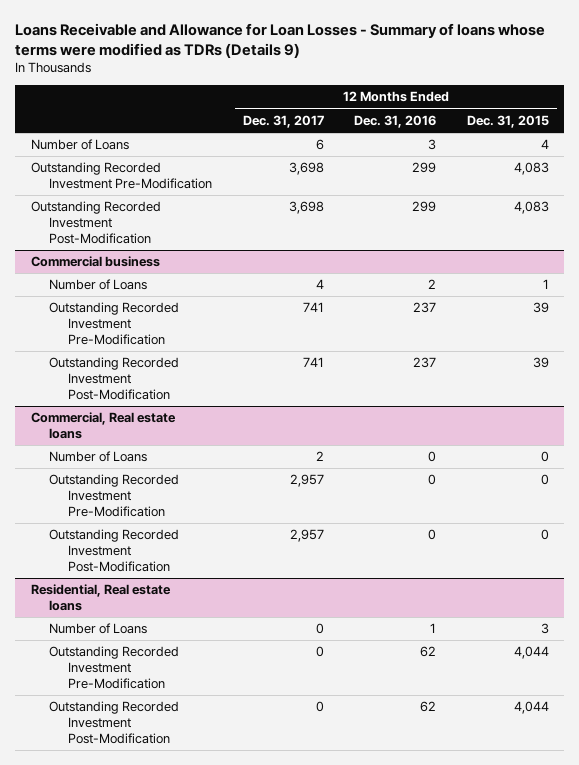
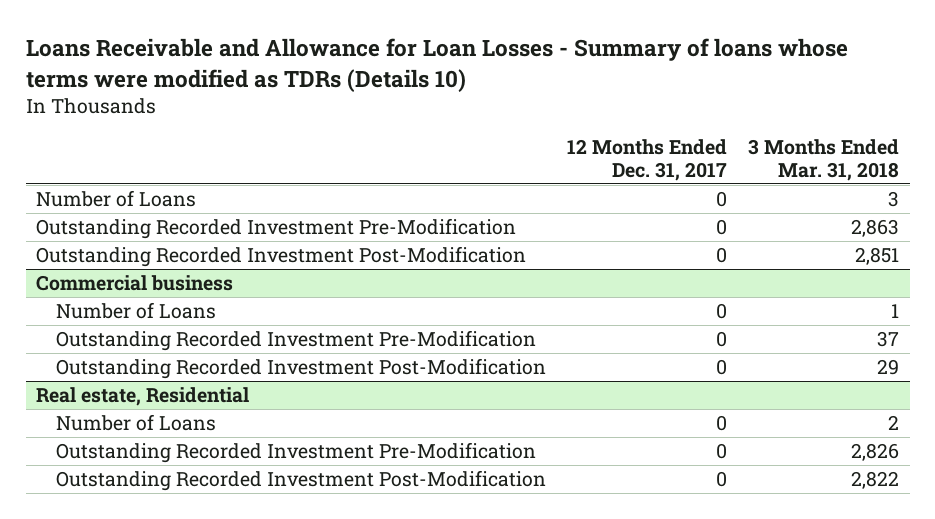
- Loans Receivable and Allowance for Loan Losses - Summary of loans whose terms were modified as TDRs (Details 9)
+ Loans Receivable and Allowance for Loan Losses - Summary of loans whose terms were modified as TDRs (Details 10)
- | 12 Months Ended Dec. 31, 2017 | 12 Months Ended Dec. 31, 2016 | 12 Months Ended Dec. 31, 2015
+ | 12 Months Ended Dec. 31, 2017 | 3 Months Ended Mar. 31, 2018
- Number of Loans | 6 | 3 | 4
- Outstanding Recorded Investment Pre-Modification | 3,698 | 299 | 4,083
- Outstanding Recorded Investment Post-Modification | 3,698 | 299 | 4,083
+ Number of Loans | 0 | 3
+ Outstanding Recorded Investment Pre-Modification | 0 | 2,863
+ Outstanding Recorded Investment Post-Modification | 0 | 2,851
@ Commercial business
- Number of Loans | 4 | 2 | 1
- Outstanding Recorded Investment Pre-Modification | 741 | 237 | 39
- Outstanding Recorded Investment Post-Modification | 741 | 237 | 39
- Commercial, Real estate loans
- Number of Loans | 2 | 0 | 0
- Outstanding Recorded Investment Pre-Modification | 2,957 | 0 | 0
- Outstanding Recorded Investment Post-Modification | 2,957 | 0 | 0
- Residential, Real estate loans
+ Real estate, Residential
+ Number of Loans | 0 | 2
+ Outstanding Recorded Investment Pre-Modification | 0 | 2,826
+ Outstanding Recorded Investment Post-Modification | 0 | 2,822

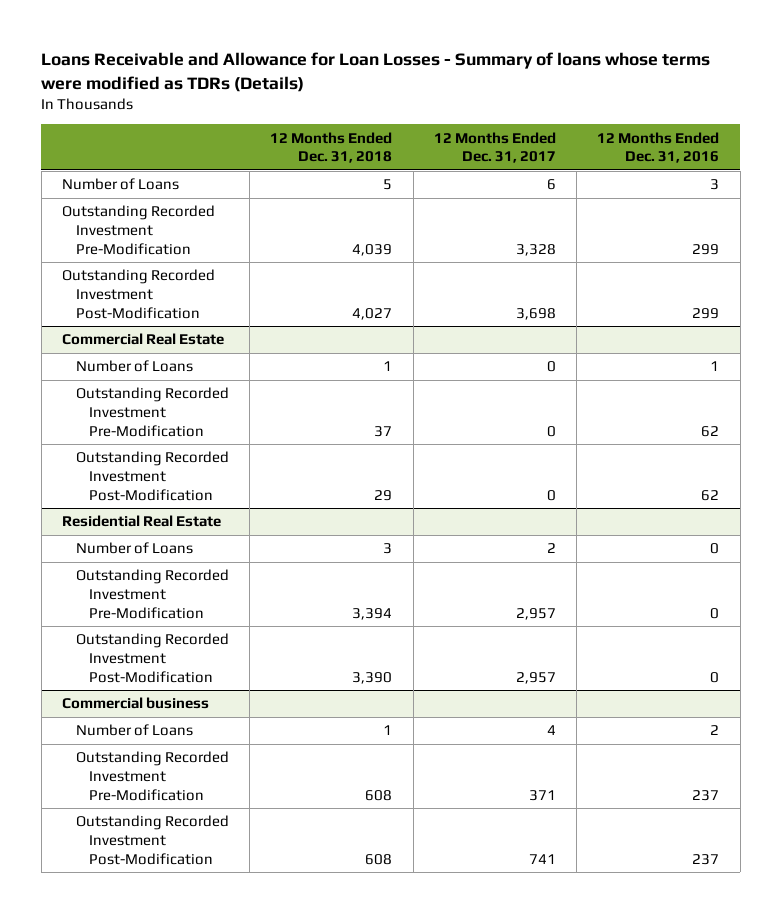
- Loans Receivable and Allowance for Loan Losses - Summary of loans whose terms were modified as TDRs (Details 10)
+ Loans Receivable and Allowance for Loan Losses - Summary of loans whose terms were modified as TDRs (Details)
- | 12 Months Ended Dec. 31, 2017 | 3 Months Ended Mar. 31, 2018
+ | 12 Months Ended Dec. 31, 2018 | 12 Months Ended Dec. 31, 2017 | 12 Months Ended Dec. 31, 2016
+ Number of Loans | 5 | 6 | 3
+ Outstanding Recorded Investment Pre-Modification | 4,039 | 3,328 | 299
+ Outstanding Recorded Investment Post-Modification | 4,027 | 3,698 | 299
+ Commercial Real Estate
+ Residential Real Estate
+ Number of Loans | 3 | 2 | 0
+ Outstanding Recorded Investment Pre-Modification | 3,394 | 2,957 | 0
+ Outstanding Recorded Investment Post-Modification | 3,390 | 2,957 | 0
@ Commercial business
- Number of Loans | 0 | 1
- Outstanding Recorded Investment Pre-Modification | 0 | 37
- Outstanding Recorded Investment Post-Modification | 0 | 29
- Real estate, Residential
- Number of Loans | 0 | 2
- Outstanding Recorded Investment Pre-Modification | 0 | 2,826
- Outstanding Recorded Investment Post-Modification | 0 | 2,822
@ Commercial business
+ Number of Loans | 1 | 4 | 2
+ Outstanding Recorded Investment Pre-Modification | 608 | 371 | 237
+ Outstanding Recorded Investment Post-Modification | 608 | 741 | 237

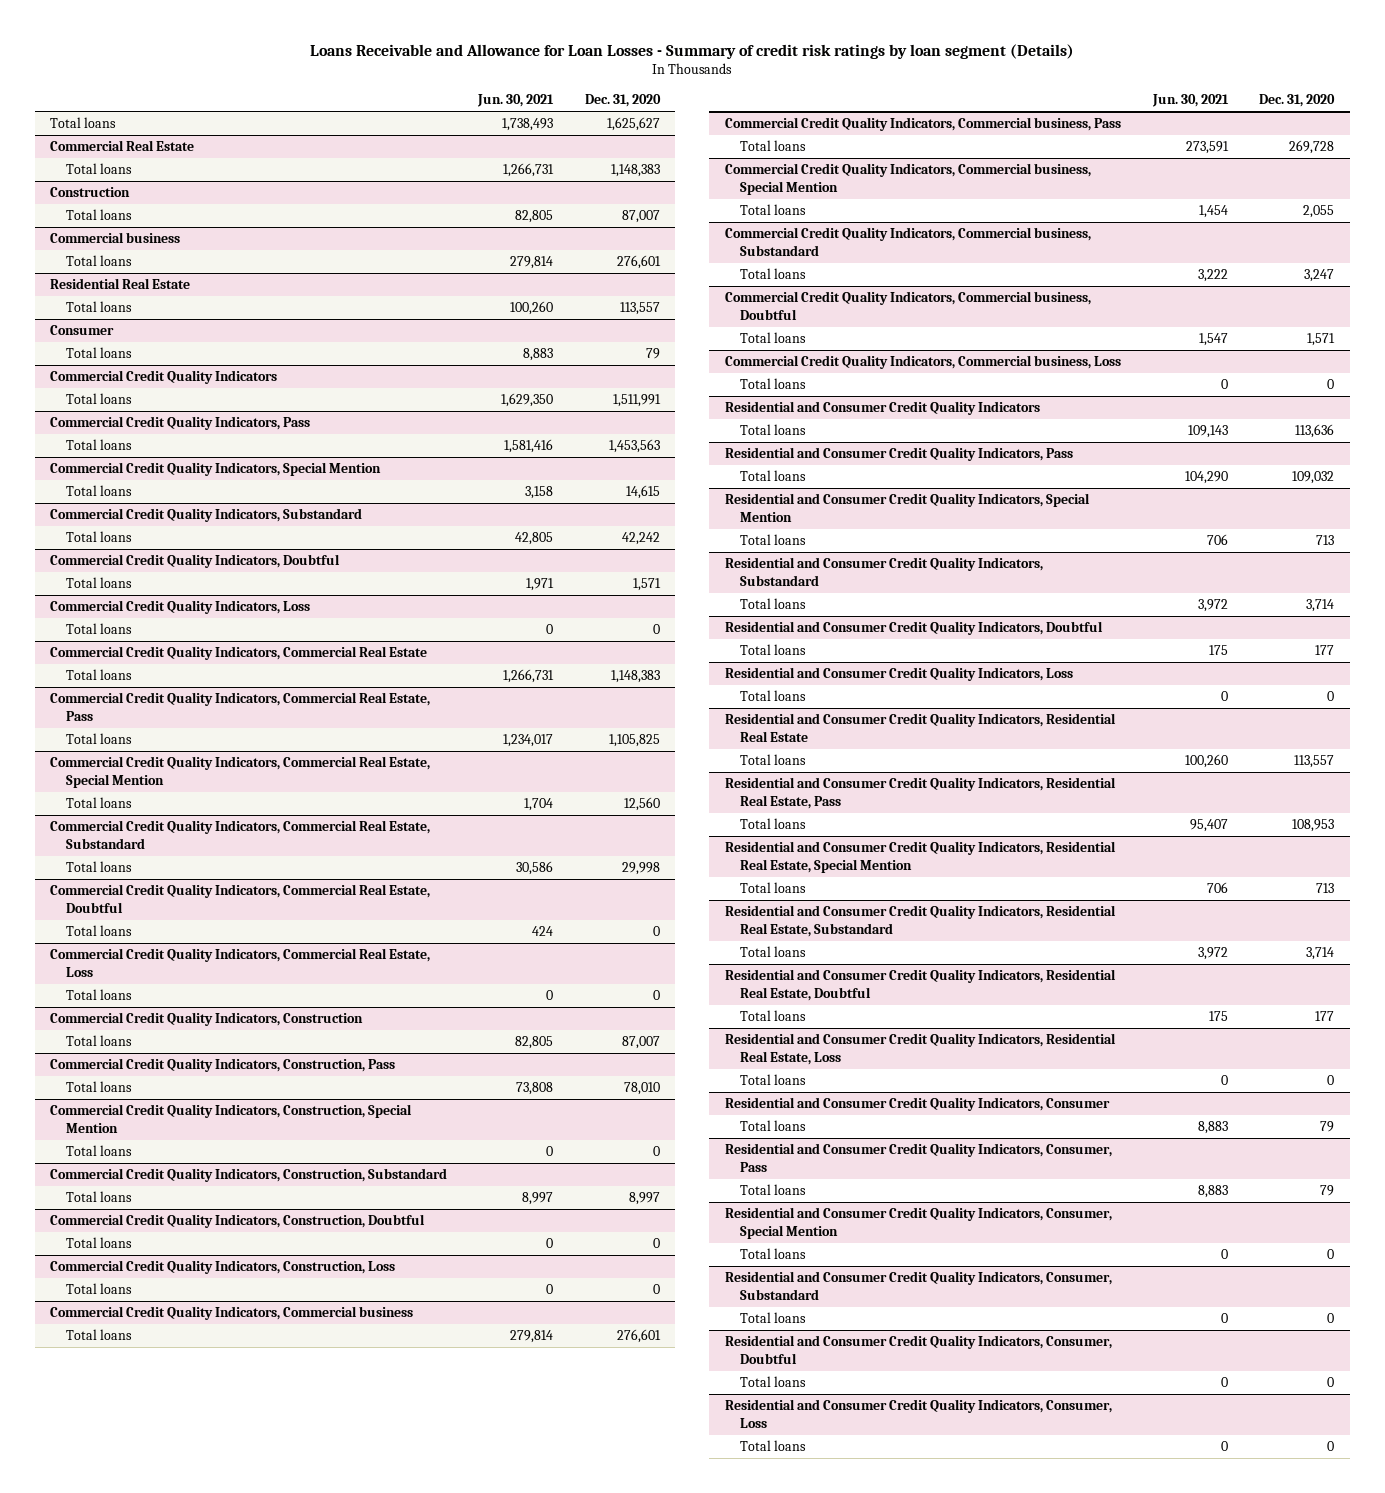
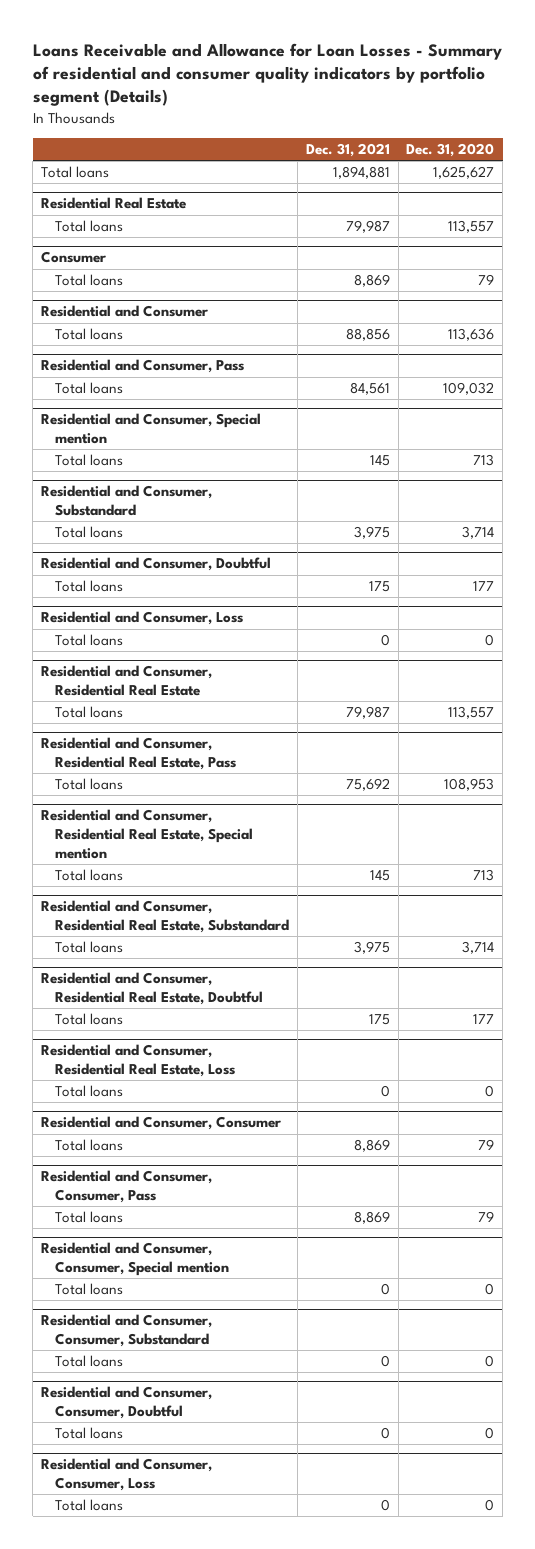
- Loans Receivable and Allowance for Loan Losses - Summary of credit risk ratings by loan segment (Details)
+ Loans Receivable and Allowance for Loan Losses - Summary of residential and consumer quality indicators by portfolio segment (Details)
- | Jun. 30, 2021 | Dec. 31, 2020
+ | Dec. 31, 2021 | Dec. 31, 2020
- Commercial Real Estate
- Total loans | 1,266,731 | 1,148,383
- Construction
- Total loans | 82,805 | 87,007
- Commercial business
- Total loans | 279,814 | 276,601
- Commercial Credit Quality Indicators
- Total loans | 1,629,350 | 1,511,991
- Commercial Credit Quality Indicators, Pass
- Total loans | 1,581,416 | 1,453,563
- Commercial Credit Quality Indicators, Special Mention
- Total loans | 3,158 | 14,615
- Commercial Credit Quality Indicators, Substandard
- Total loans | 42,805 | 42,242
- Commercial Credit Quality Indicators, Doubtful
- Total loans | 1,971 | 1,571
- Commercial Credit Quality Indicators, Loss
- Total loans | 0 | 0
- Commercial Credit Quality Indicators, Commercial Real Estate
- Total loans | 1,266,731 | 1,148,383
- Commercial Credit Quality Indicators, Commercial Real Estate, Pass
- Total loans | 1,234,017 | 1,105,825
- Commercial Credit Quality Indicators, Commercial Real Estate, Special Mention
- Total loans | 1,704 | 12,560
- Commercial Credit Quality Indicators, Commercial Real Estate, Substandard
- Total loans | 30,586 | 29,998
- Commercial Credit Quality Indicators, Commercial Real Estate, Doubtful
- Total loans | 424 | 0
- Commercial Credit Quality Indicators, Commercial Real Estate, Loss
- Total loans | 0 | 0
- Commercial Credit Quality Indicators, Construction
- Total loans | 82,805 | 87,007
- Commercial Credit Quality Indicators, Construction, Pass
- Total loans | 73,808 | 78,010
- Commercial Credit Quality Indicators, Construction, Special Mention
- Total loans | 0 | 0
- Commercial Credit Quality Indicators, Construction, Substandard
- Total loans | 8,997 | 8,997
- Commercial Credit Quality Indicators, Construction, Doubtful
- Total loans | 0 | 0
- Commercial Credit Quality Indicators, Construction, Loss
- Total loans | 0 | 0
- Commercial Credit Quality Indicators, Commercial business
- Total loans | 279,814 | 276,601
- Commercial Credit Quality Indicators, Commercial business, Pass
- Total loans | 273,591 | 269,728
- Commercial Credit Quality Indicators, Commercial business, Special Mention
- Total loans | 1,454 | 2,055
- Commercial Credit Quality Indicators, Commercial business, Substandard
- Total loans | 3,222 | 3,247
- Commercial Credit Quality Indicators, Commercial business, Doubtful
- Total loans | 1,547 | 1,571
- Commercial Credit Quality Indicators, Commercial business, Loss
- Total loans | 0 | 0
- Residential and Consumer Credit Quality Indicators
+ Residential and Consumer
- Residential and Consumer Credit Quality Indicators, Pass
+ Residential and Consumer, Pass
- Residential and Consumer Credit Quality Indicators, Special Mention
+ Residential and Consumer, Special mention
- Residential and Consumer Credit Quality Indicators, Substandard
+ Residential and Consumer, Substandard
- Residential and Consumer Credit Quality Indicators, Doubtful
+ Residential and Consumer, Doubtful
- Residential and Consumer Credit Quality Indicators, Loss
+ Residential and Consumer, Loss
- Residential and Consumer Credit Quality Indicators, Residential Real Estate
+ Residential and Consumer, Residential Real Estate
- Residential and Consumer Credit Quality Indicators, Residential Real Estate, Pass
+ Residential and Consumer, Residential Real Estate, Pass
- Residential and Consumer Credit Quality Indicators, Residential Real Estate, Special Mention
+ Residential and Consumer, Residential Real Estate, Special mention
- Residential and Consumer Credit Quality Indicators, Residential Real Estate, Substandard
+ Residential and Consumer, Residential Real Estate, Substandard
- Residential and Consumer Credit Quality Indicators, Residential Real Estate, Doubtful
+ Residential and Consumer, Residential Real Estate, Doubtful
- Residential and Consumer Credit Quality Indicators, Residential Real Estate, Loss
+ Residential and Consumer, Residential Real Estate, Loss
- Residential and Consumer Credit Quality Indicators, Consumer
+ Residential and Consumer, Consumer
- Residential and Consumer Credit Quality Indicators, Consumer, Pass
+ Residential and Consumer, Consumer, Pass
- Residential and Consumer Credit Quality Indicators, Consumer, Special Mention
+ Residential and Consumer, Consumer, Special mention
- Residential and Consumer Credit Quality Indicators, Consumer, Substandard
+ Residential and Consumer, Consumer, Substandard
- Residential and Consumer Credit Quality Indicators, Consumer, Doubtful
+ Residential and Consumer, Consumer, Doubtful
- Residential and Consumer Credit Quality Indicators, Consumer, Loss
+ Residential and Consumer, Consumer, Loss

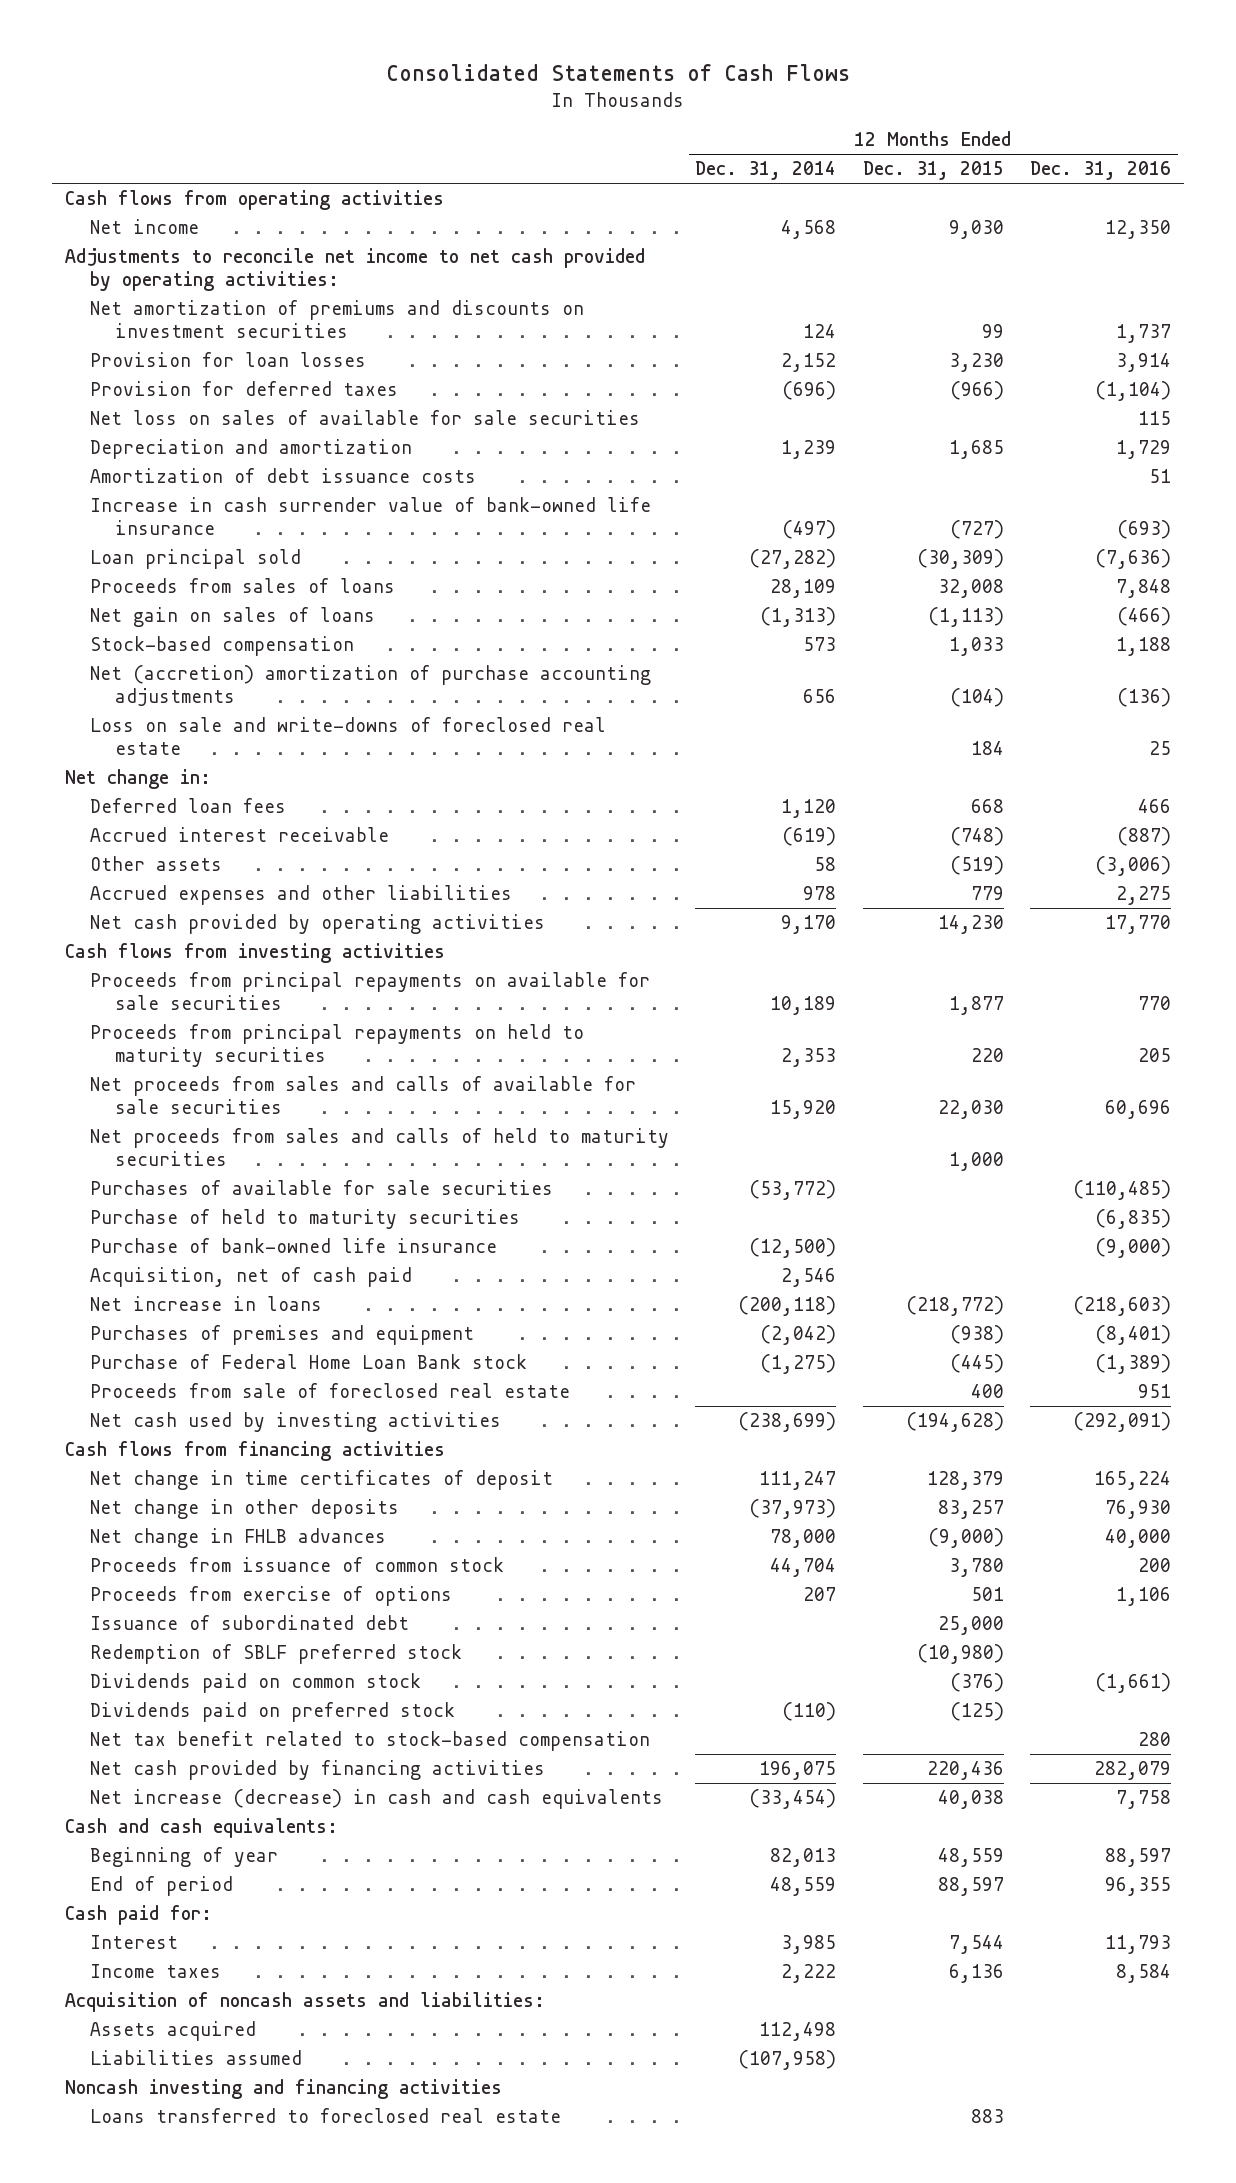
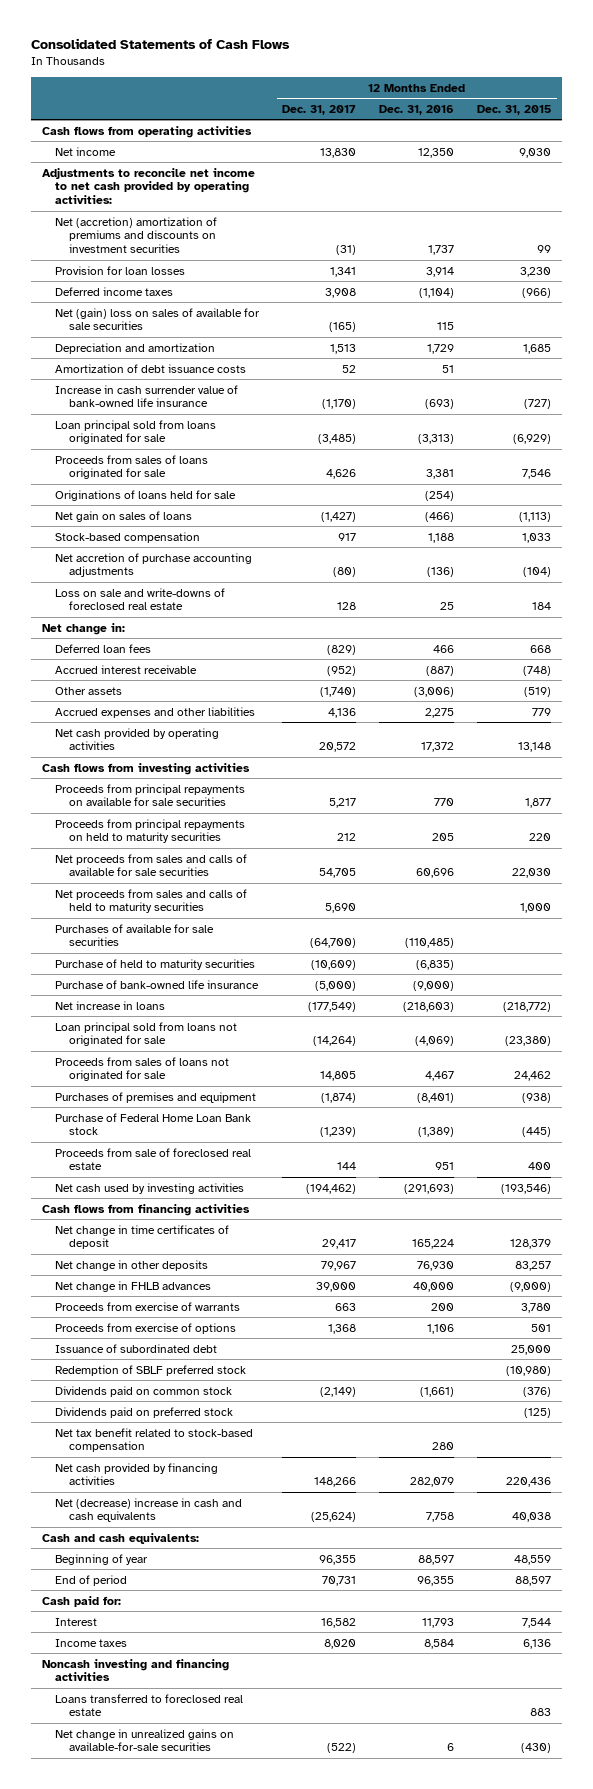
- | 12 Months Ended Dec. 31, 2014 | 12 Months Ended Dec. 31, 2015 | 12 Months Ended Dec. 31, 2016
+ | 12 Months Ended Dec. 31, 2017 | 12 Months Ended Dec. 31, 2016 | 12 Months Ended Dec. 31, 2015
- Net amortization of premiums and discounts on investment securities | 124 | 99 | 1,737
+ Net (accretion) amortization of premiums and discounts on investment securities | (31) | 1,737 | 99
- Provision for deferred taxes | (696) | (966) | (1,104)
- Net loss on sales of available for sale securities | | | 115
+ Deferred income taxes | 3,908 | (1,104) | (966)
+ Net (gain) loss on sales of available for sale securities | (165) | 115 |
- Loan principal sold | (27,282) | (30,309) | (7,636)
- Proceeds from sales of loans | 28,109 | 32,008 | 7,848
+ Loan principal sold from loans originated for sale | (3,485) | (3,313) | (6,929)
+ Proceeds from sales of loans originated for sale | 4,626 | 3,381 | 7,546
+ Originations of loans held for sale | | (254) |
- Net (accretion) amortization of purchase accounting adjustments | 656 | (104) | (136)
+ Net accretion of purchase accounting adjustments | (80) | (136) | (104)
- Net cash provided by operating activities | 9,170 | 14,230 | 17,770
+ Net cash provided by operating activities | 20,572 | 17,372 | 13,148
- Acquisition, net of cash paid | 2,546 | |
+ Loan principal sold from loans not originated for sale | (14,264) | (4,069) | (23,380)
+ Proceeds from sales of loans not originated for sale | 14,805 | 4,467 | 24,462
- Net cash used by investing activities | (238,699) | (194,628) | (292,091)
+ Net cash used by investing activities | (194,462) | (291,693) | (193,546)
- Proceeds from issuance of common stock | 44,704 | 3,780 | 200
+ Proceeds from exercise of warrants | 663 | 200 | 3,780
- Net increase (decrease) in cash and cash equivalents | (33,454) | 40,038 | 7,758
+ Net (decrease) increase in cash and cash equivalents | (25,624) | 7,758 | 40,038
- Acquisition of noncash assets and liabilities:
- Assets acquired | 112,498 | |
- Liabilities assumed | (107,958) | |
+ Net change in unrealized gains on available-for-sale securities | (522) | 6 | (430)

